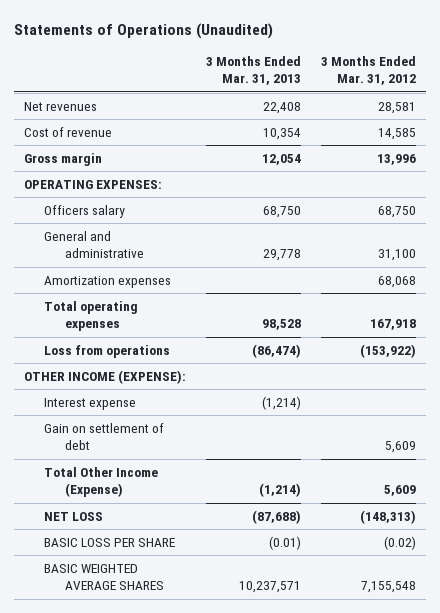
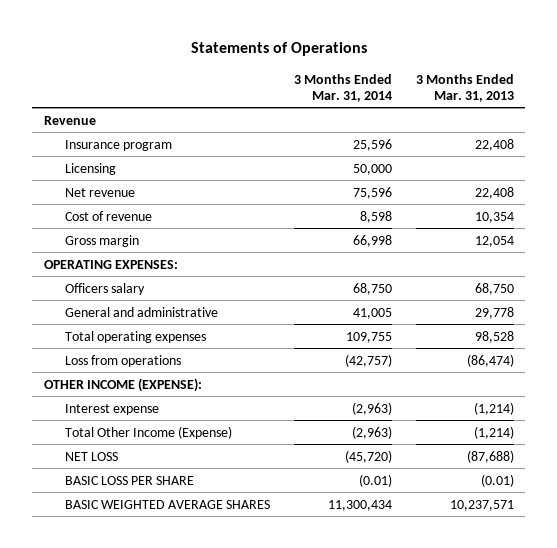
- Statements of Operations (Unaudited)
+ Statements of Operations
- | 3 Months Ended Mar. 31, 2013 | 3 Months Ended Mar. 31, 2012
+ | 3 Months Ended Mar. 31, 2014 | 3 Months Ended Mar. 31, 2013
- Net revenues | 22,408 | 28,581
+ Revenue
+ Insurance program | 25,596 | 22,408
+ Licensing | 50,000 |
+ Net revenue | 75,596 | 22,408
- Amortization expenses | | 68,068
- Gain on settlement of debt | | 5,609

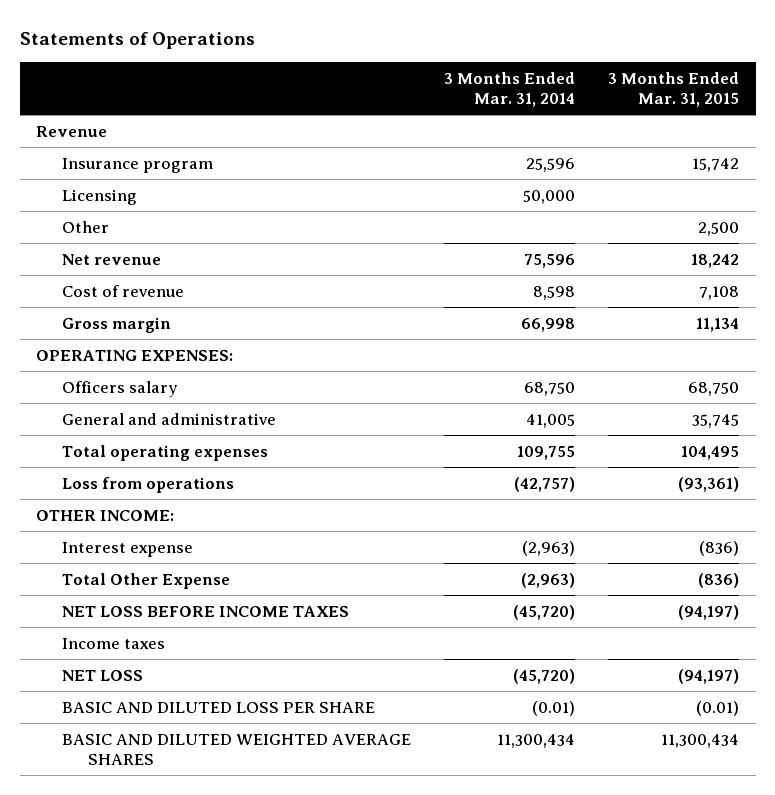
- | 3 Months Ended Mar. 31, 2014 | 3 Months Ended Mar. 31, 2013
+ | 3 Months Ended Mar. 31, 2014 | 3 Months Ended Mar. 31, 2015
+ Other | | 2,500
- OTHER INCOME (EXPENSE):
+ OTHER INCOME:
- Total Other Income (Expense) | (2,963) | (1,214)
+ Total Other Expense | (2,963) | (836)
+ NET LOSS BEFORE INCOME TAXES | (45,720) | (94,197)
+ Income taxes
- BASIC LOSS PER SHARE | (0.01) | (0.01)
- BASIC WEIGHTED AVERAGE SHARES | 11,300,434 | 10,237,571
+ BASIC AND DILUTED LOSS PER SHARE | (0.01) | (0.01)
+ BASIC AND DILUTED WEIGHTED AVERAGE SHARES | 11,300,434 | 11,300,434

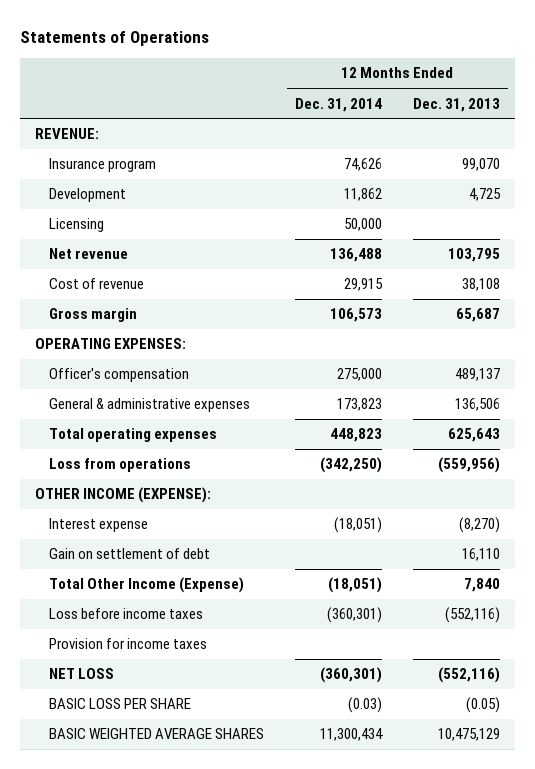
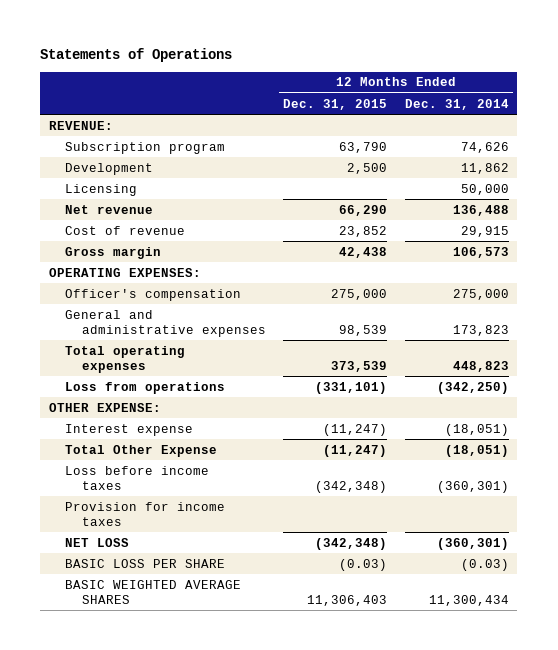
- | 12 Months Ended Dec. 31, 2014 | 12 Months Ended Dec. 31, 2013
+ | 12 Months Ended Dec. 31, 2015 | 12 Months Ended Dec. 31, 2014
- Insurance program | 74,626 | 99,070
+ Subscription program | 63,790 | 74,626
- General & administrative expenses | 173,823 | 136,506
+ General and administrative expenses | 98,539 | 173,823
- OTHER INCOME (EXPENSE):
+ OTHER EXPENSE:
- Gain on settlement of debt | | 16,110
- Total Other Income (Expense) | (18,051) | 7,840
+ Total Other Expense | (11,247) | (18,051)

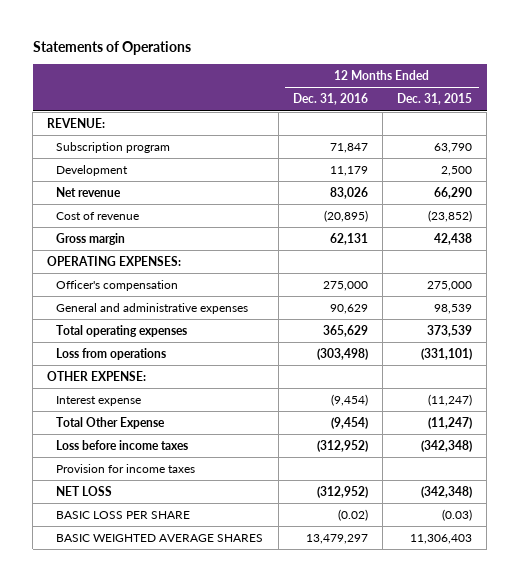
- | 12 Months Ended Dec. 31, 2015 | 12 Months Ended Dec. 31, 2014
+ | 12 Months Ended Dec. 31, 2016 | 12 Months Ended Dec. 31, 2015
- Licensing | | 50,000
- Cost of revenue | 23,852 | 29,915
+ Cost of revenue | (20,895) | (23,852)

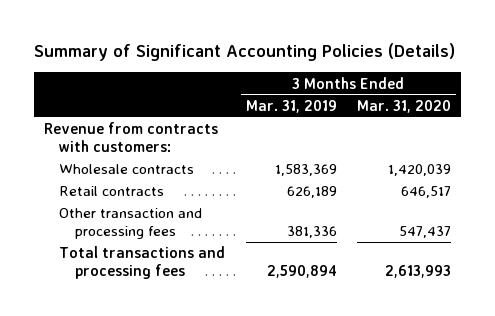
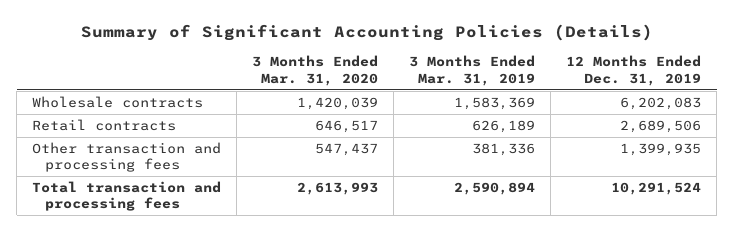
- | 3 Months Ended Mar. 31, 2019 | 3 Months Ended Mar. 31, 2020
+ | 3 Months Ended Mar. 31, 2020 | 3 Months Ended Mar. 31, 2019 | 12 Months Ended Dec. 31, 2019
- Revenue from contracts with customers:
- Total transactions and processing fees | 2,590,894 | 2,613,993
+ Total transaction and processing fees | 2,613,993 | 2,590,894 | 10,291,524

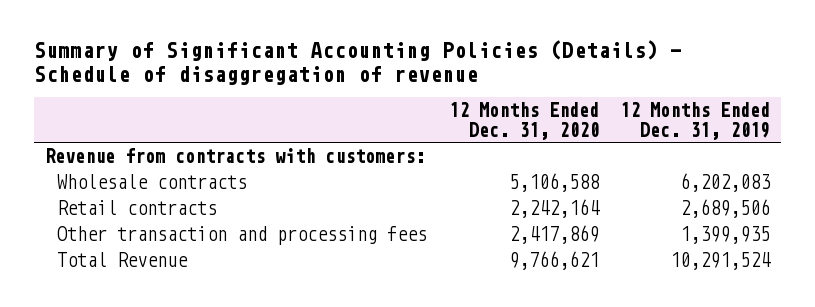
- Summary of Significant Accounting Policies (Details)
+ Summary of Significant Accounting Policies (Details) - Schedule of disaggregation of revenue
- | 3 Months Ended Mar. 31, 2020 | 3 Months Ended Mar. 31, 2019 | 12 Months Ended Dec. 31, 2019
+ | 12 Months Ended Dec. 31, 2020 | 12 Months Ended Dec. 31, 2019
+ Revenue from contracts with customers:
- Total transaction and processing fees | 2,613,993 | 2,590,894 | 10,291,524
+ Total Revenue | 9,766,621 | 10,291,524

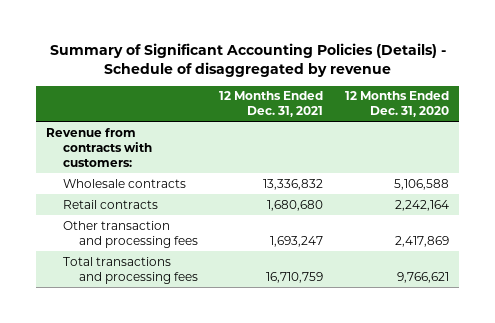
- Summary of Significant Accounting Policies (Details) - Schedule of disaggregation of revenue
+ Summary of Significant Accounting Policies (Details) - Schedule of disaggregated by revenue
- | 12 Months Ended Dec. 31, 2020 | 12 Months Ended Dec. 31, 2019
+ | 12 Months Ended Dec. 31, 2021 | 12 Months Ended Dec. 31, 2020
- Total Revenue | 9,766,621 | 10,291,524
+ Total transactions and processing fees | 16,710,759 | 9,766,621

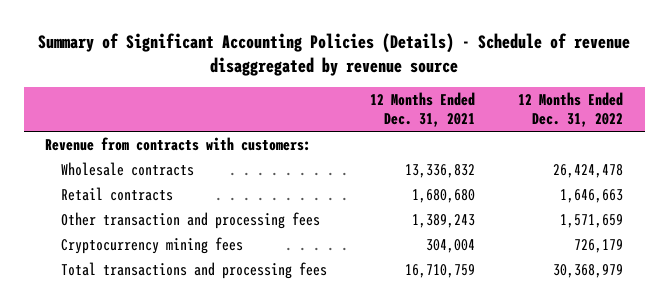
- Summary of Significant Accounting Policies (Details) - Schedule of disaggregated by revenue
+ Summary of Significant Accounting Policies (Details) - Schedule of revenue disaggregated by revenue source
- | 12 Months Ended Dec. 31, 2021 | 12 Months Ended Dec. 31, 2020
+ | 12 Months Ended Dec. 31, 2021 | 12 Months Ended Dec. 31, 2022
- Other transaction and processing fees | 1,693,247 | 2,417,869
+ Other transaction and processing fees | 1,389,243 | 1,571,659
+ Cryptocurrency mining fees | 304,004 | 726,179

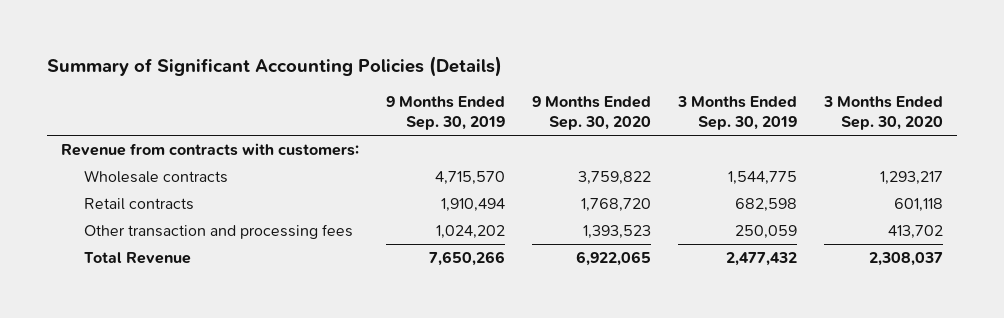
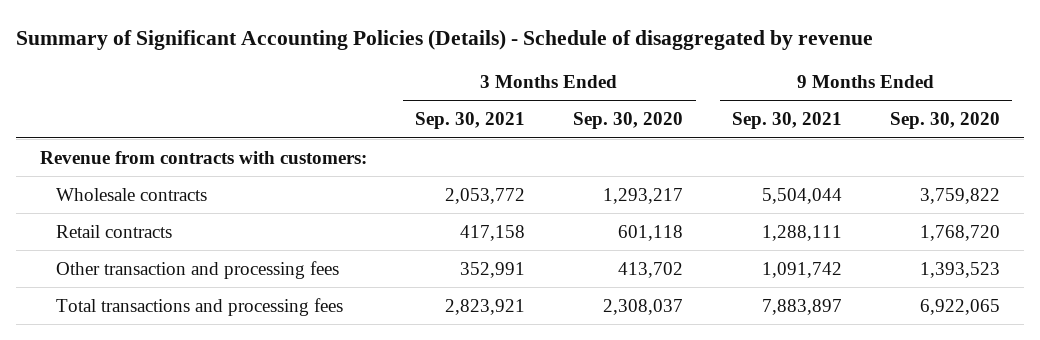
- Summary of Significant Accounting Policies (Details)
+ Summary of Significant Accounting Policies (Details) - Schedule of disaggregated by revenue
- | 9 Months Ended Sep. 30, 2019 | 9 Months Ended Sep. 30, 2020 | 3 Months Ended Sep. 30, 2019 | 3 Months Ended Sep. 30, 2020
+ | 3 Months Ended Sep. 30, 2021 | 3 Months Ended Sep. 30, 2020 | 9 Months Ended Sep. 30, 2021 | 9 Months Ended Sep. 30, 2020
- Total Revenue | 7,650,266 | 6,922,065 | 2,477,432 | 2,308,037
+ Total transactions and processing fees | 2,823,921 | 2,308,037 | 7,883,897 | 6,922,065

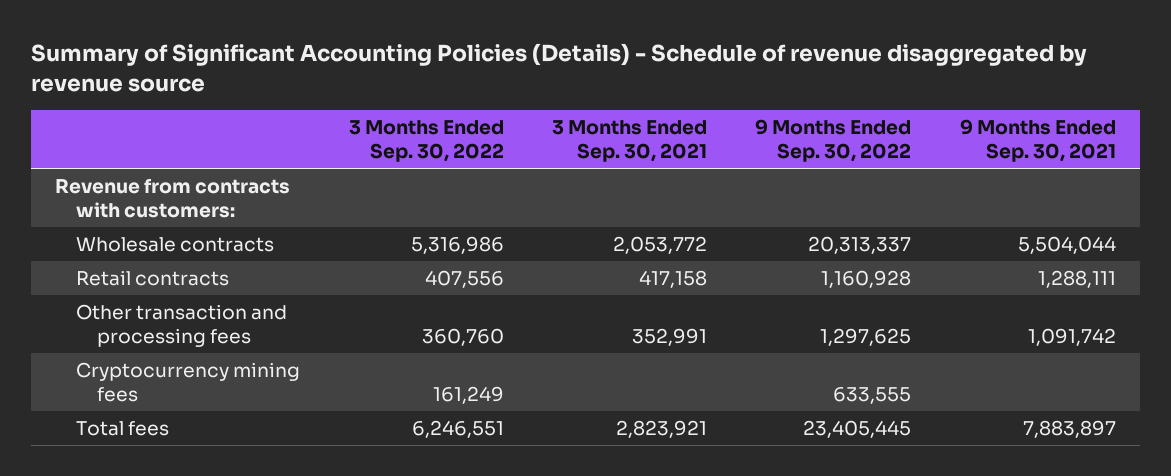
- Summary of Significant Accounting Policies (Details) - Schedule of disaggregated by revenue
+ Summary of Significant Accounting Policies (Details) - Schedule of revenue disaggregated by revenue source
- | 3 Months Ended Sep. 30, 2021 | 3 Months Ended Sep. 30, 2020 | 9 Months Ended Sep. 30, 2021 | 9 Months Ended Sep. 30, 2020
+ | 3 Months Ended Sep. 30, 2022 | 3 Months Ended Sep. 30, 2021 | 9 Months Ended Sep. 30, 2022 | 9 Months Ended Sep. 30, 2021
- Total transactions and processing fees | 2,823,921 | 2,308,037 | 7,883,897 | 6,922,065
+ Cryptocurrency mining fees | 161,249 | | 633,555 |
+ Total fees | 6,246,551 | 2,823,921 | 23,405,445 | 7,883,897

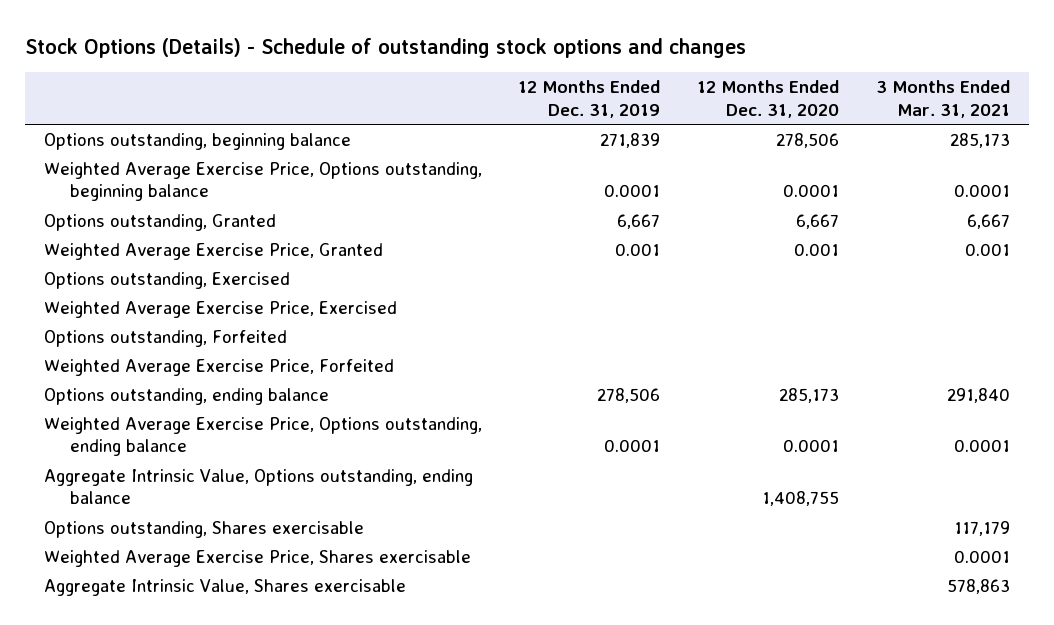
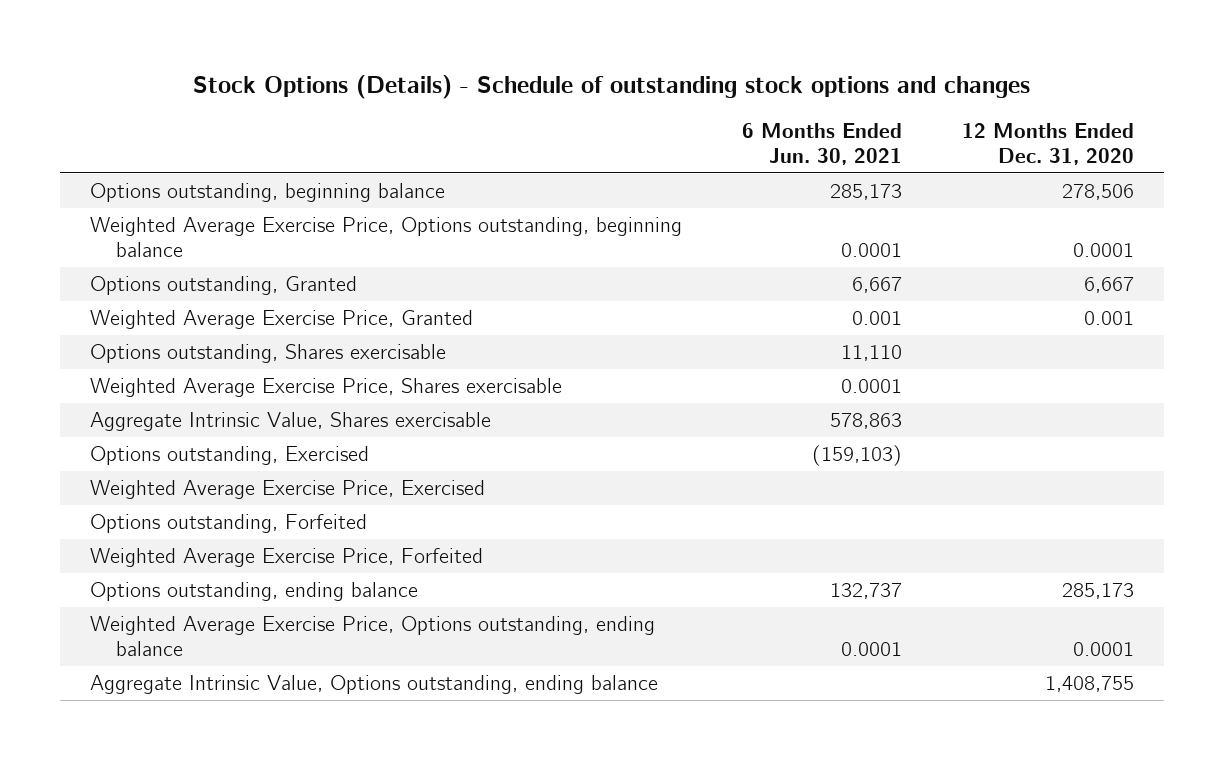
- | 12 Months Ended Dec. 31, 2019 | 12 Months Ended Dec. 31, 2020 | 3 Months Ended Mar. 31, 2021
+ | 6 Months Ended Jun. 30, 2021 | 12 Months Ended Dec. 31, 2020
moved up: Options outstanding, Shares exercisable | 11,110 |
moved up: Weighted Average Exercise Price, Shares exercisable | 0.0001 |
moved up: Aggregate Intrinsic Value, Shares exercisable | 578,863 |

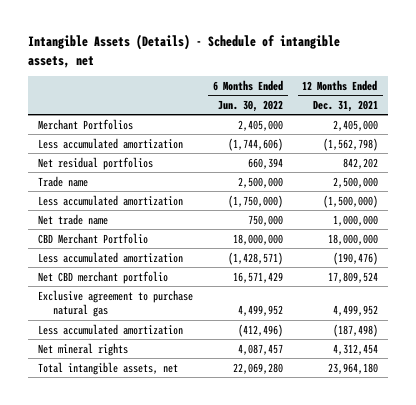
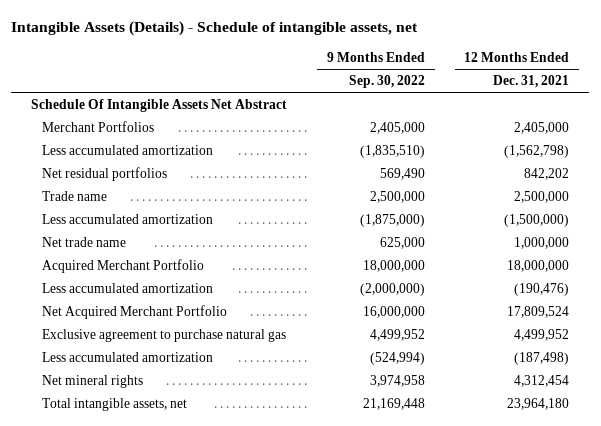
- | 6 Months Ended Jun. 30, 2022 | 12 Months Ended Dec. 31, 2021
+ | 9 Months Ended Sep. 30, 2022 | 12 Months Ended Dec. 31, 2021
+ Schedule Of Intangible Assets Net Abstract
- CBD Merchant Portfolio | 18,000,000 | 18,000,000
+ Acquired Merchant Portfolio | 18,000,000 | 18,000,000
- Net CBD merchant portfolio | 16,571,429 | 17,809,524
+ Net Acquired Merchant Portfolio | 16,000,000 | 17,809,524

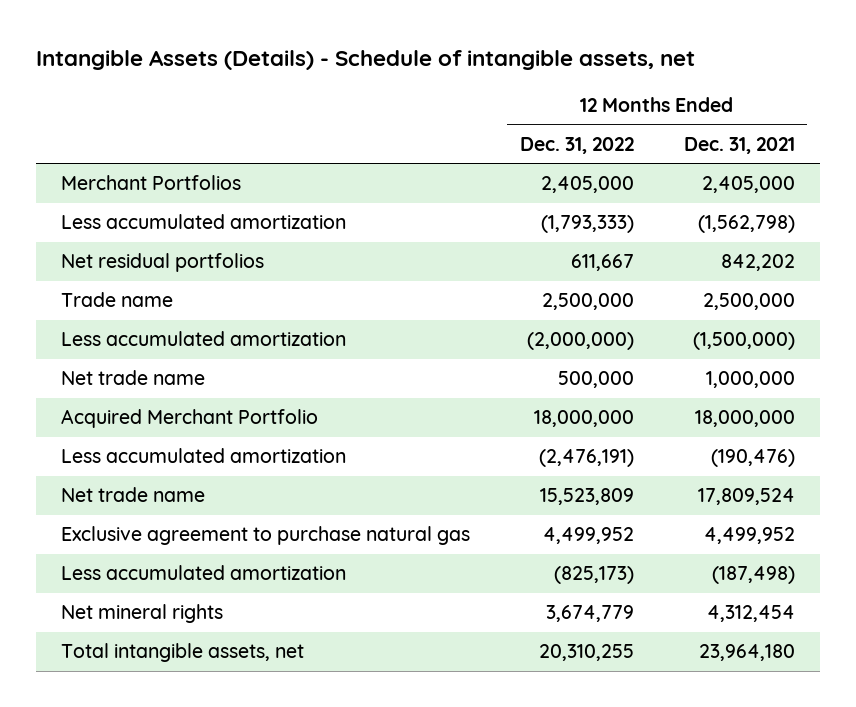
- | 9 Months Ended Sep. 30, 2022 | 12 Months Ended Dec. 31, 2021
+ | 12 Months Ended Dec. 31, 2022 | 12 Months Ended Dec. 31, 2021
- Schedule Of Intangible Assets Net Abstract
- Net Acquired Merchant Portfolio | 16,000,000 | 17,809,524
+ Net trade name | 15,523,809 | 17,809,524

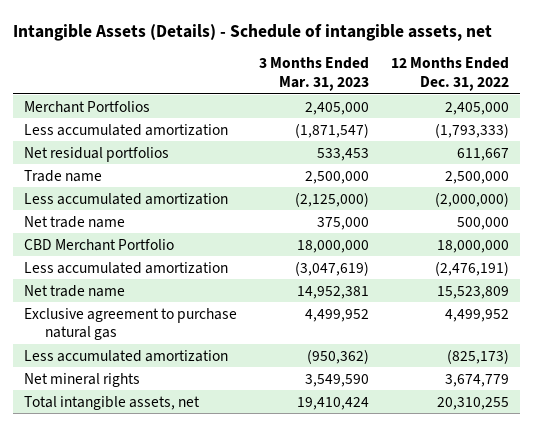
- | 12 Months Ended Dec. 31, 2022 | 12 Months Ended Dec. 31, 2021
+ | 3 Months Ended Mar. 31, 2023 | 12 Months Ended Dec. 31, 2022
- Acquired Merchant Portfolio | 18,000,000 | 18,000,000
+ CBD Merchant Portfolio | 18,000,000 | 18,000,000

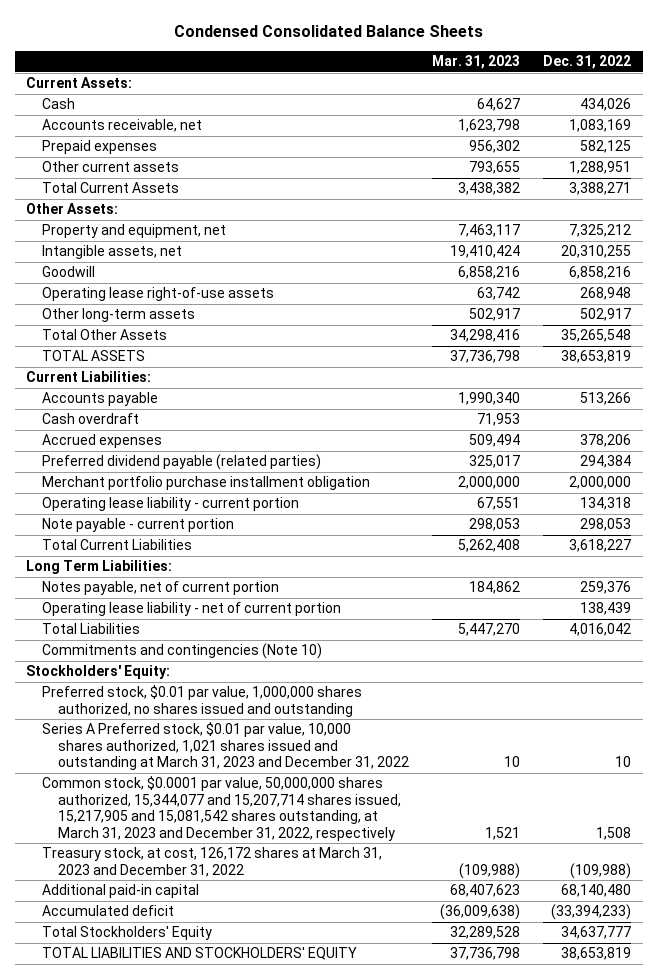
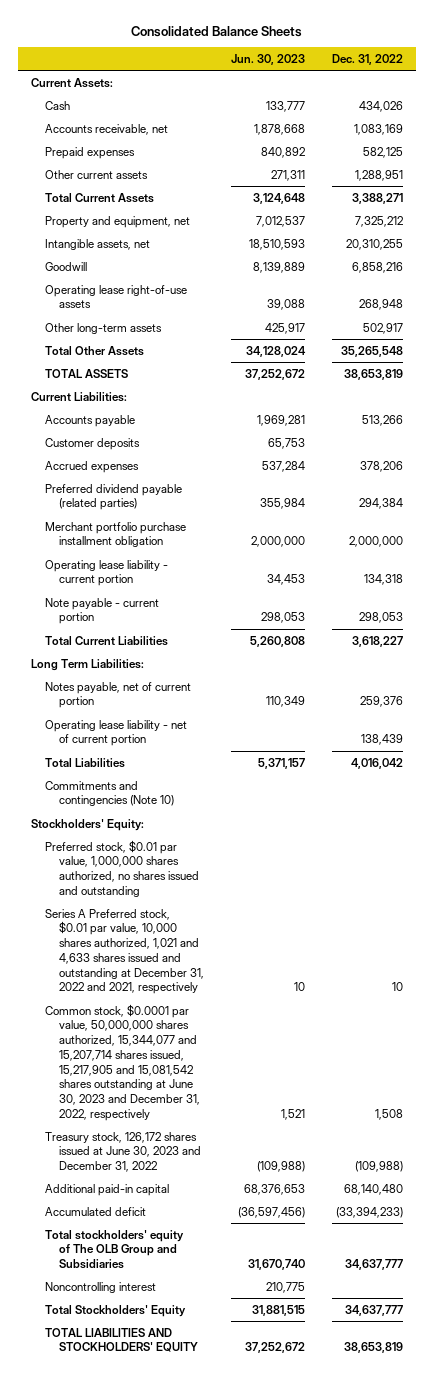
- Condensed Consolidated Balance Sheets
+ Consolidated Balance Sheets
- | Mar. 31, 2023 | Dec. 31, 2022
+ | Jun. 30, 2023 | Dec. 31, 2022
- Other Assets:
- Cash overdraft | 71,953 |
+ Customer deposits | 65,753 |
- Series A Preferred stock, $0.01 par value, 10,000 shares authorized, 1,021 shares issued and outstanding at March 31, 2023 and December 31, 2022 | 10 | 10
- Common stock, $0.0001 par value, 50,000,000 shares authorized, 15,344,077 and 15,207,714 shares issued, 15,217,905 and 15,081,542 shares outstanding, at March 31, 2023 and December 31, 2022, respectively | 1,521 | 1,508
- Treasury stock, at cost, 126,172 shares at March 31, 2023 and December 31, 2022 | (109,988) | (109,988)
+ Series A Preferred stock, $0.01 par value, 10,000 shares authorized, 1,021 and 4,633 shares issued and outstanding at December 31, 2022 and 2021, respectively | 10 | 10
+ Common stock, $0.0001 par value, 50,000,000 shares authorized, 15,344,077 and 15,207,714 shares issued, 15,217,905 and 15,081,542 shares outstanding at June 30, 2023 and December 31, 2022, respectively | 1,521 | 1,508
+ Treasury stock, 126,172 shares issued at June 30, 2023 and December 31, 2022 | (109,988) | (109,988)
+ Total stockholders' equity of The OLB Group and Subsidiaries | 31,670,740 | 34,637,777
+ Noncontrolling interest | 210,775 |

